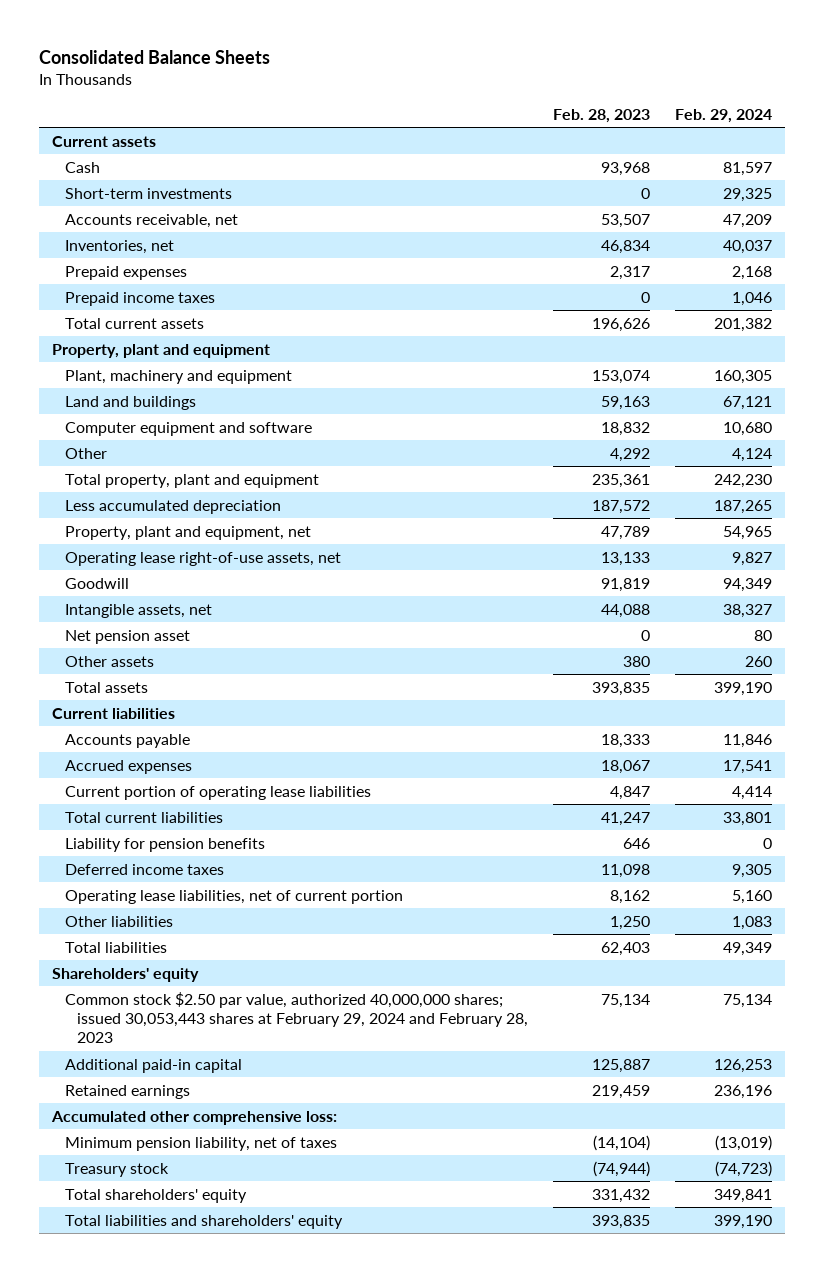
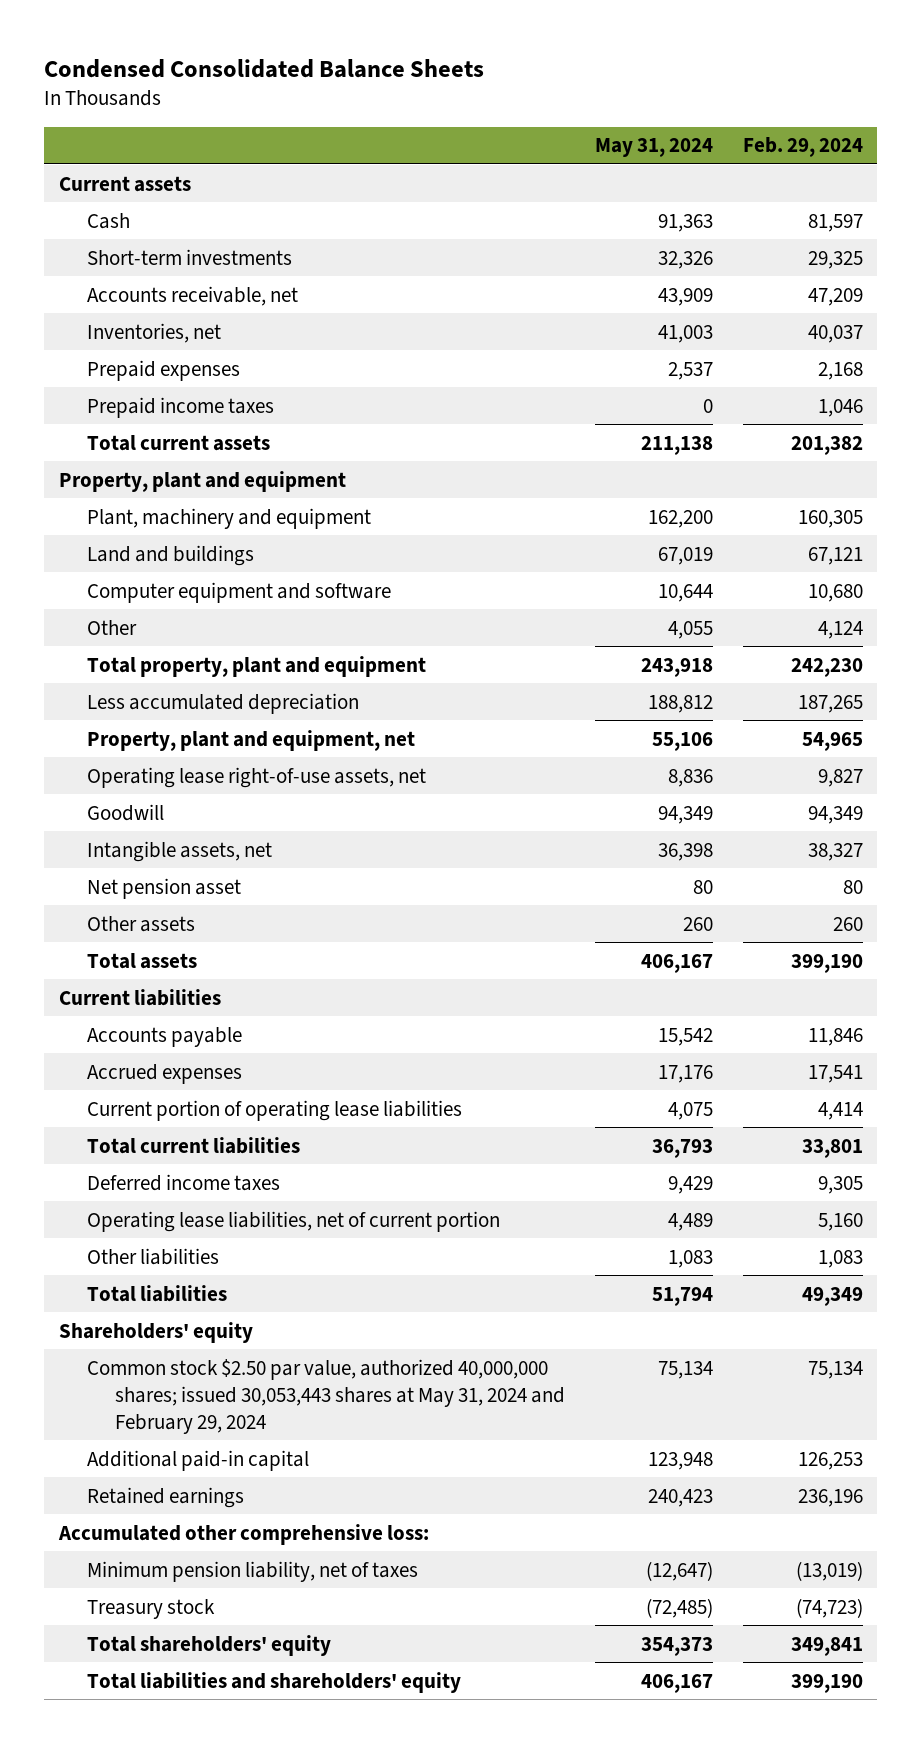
- Consolidated Balance Sheets
+ Condensed Consolidated Balance Sheets
- | Feb. 28, 2023 | Feb. 29, 2024
+ | May 31, 2024 | Feb. 29, 2024
- Liability for pension benefits | 646 | 0
- Common stock $2.50 par value, authorized 40,000,000 shares; issued 30,053,443 shares at February 29, 2024 and February 28, 2023 | 75,134 | 75,134
+ Common stock $2.50 par value, authorized 40,000,000 shares; issued 30,053,443 shares at May 31, 2024 and February 29, 2024 | 75,134 | 75,134

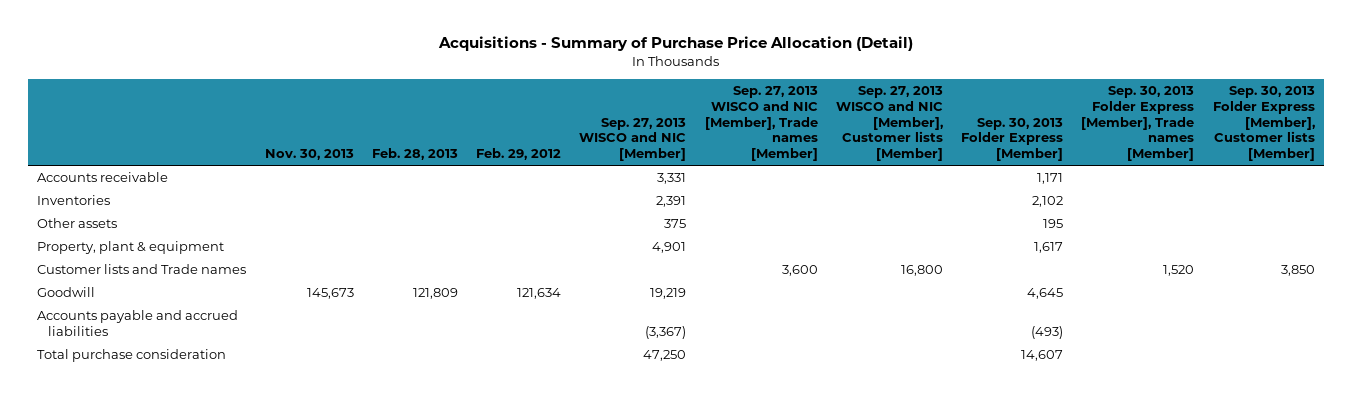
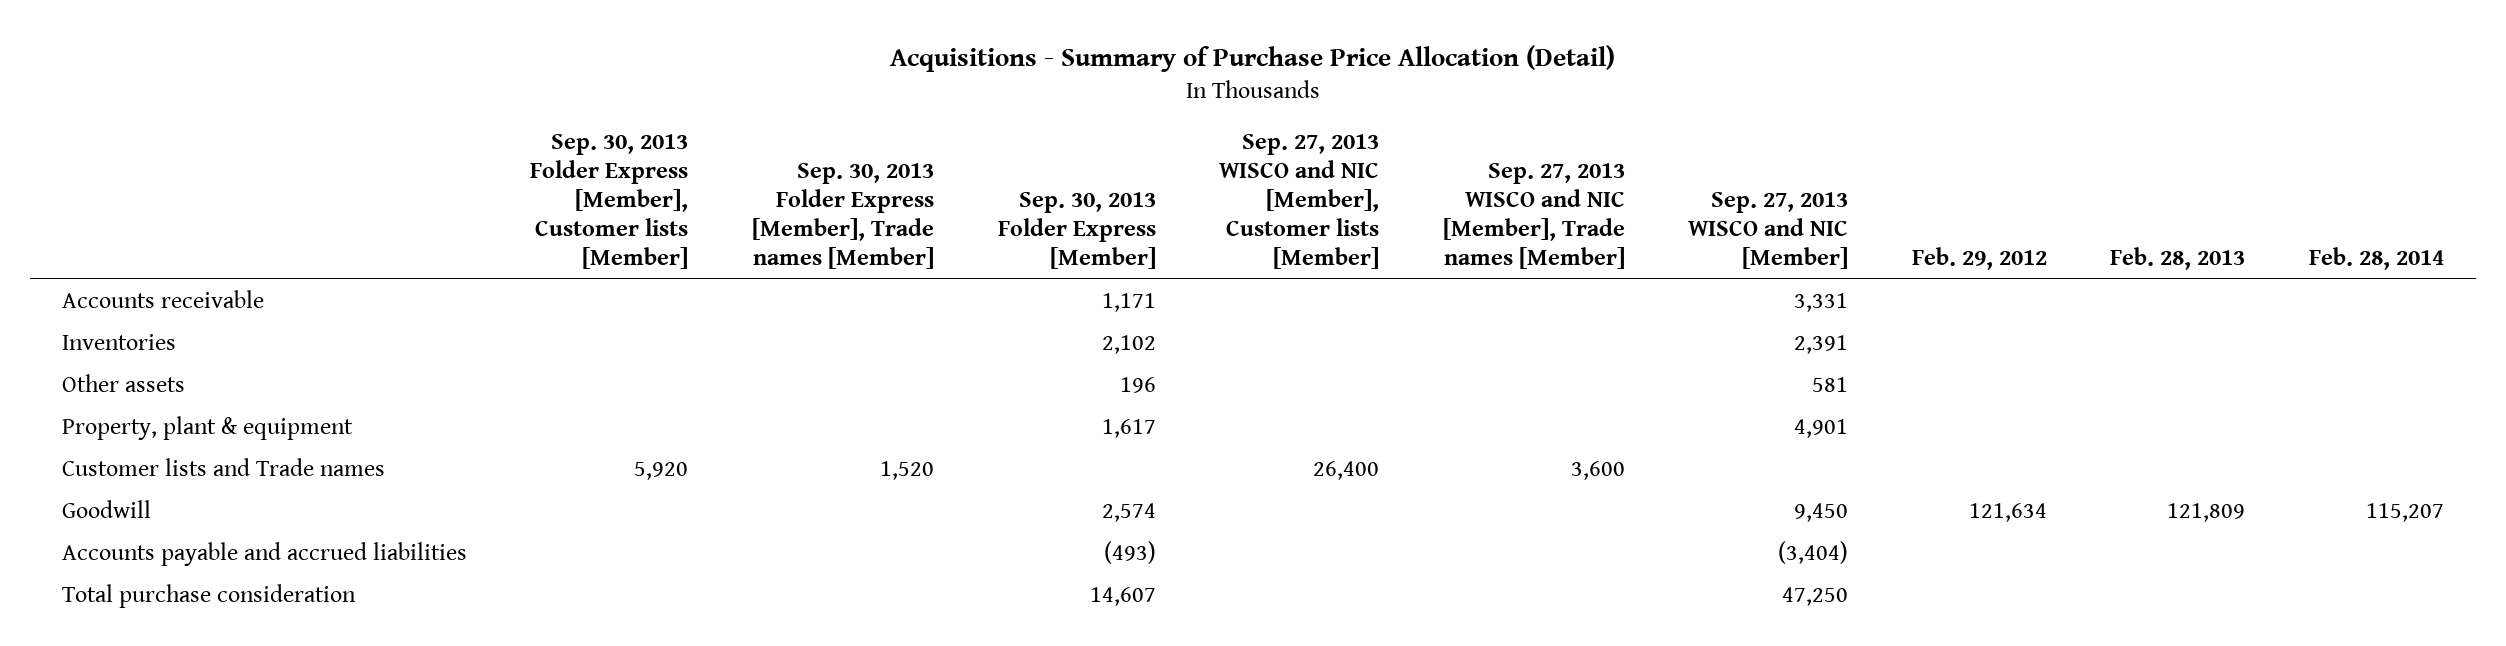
- | Nov. 30, 2013 | Feb. 28, 2013 | Feb. 29, 2012 | Sep. 27, 2013 WISCO and NIC [Member] | Sep. 27, 2013 WISCO and NIC [Member], Trade names [Member] | Sep. 27, 2013 WISCO and NIC [Member], Customer lists [Member] | Sep. 30, 2013 Folder Express [Member] | Sep. 30, 2013 Folder Express [Member], Trade names [Member] | Sep. 30, 2013 Folder Express [Member], Customer lists [Member]
+ | Sep. 30, 2013 Folder Express [Member], Customer lists [Member] | Sep. 30, 2013 Folder Express [Member], Trade names [Member] | Sep. 30, 2013 Folder Express [Member] | Sep. 27, 2013 WISCO and NIC [Member], Customer lists [Member] | Sep. 27, 2013 WISCO and NIC [Member], Trade names [Member] | Sep. 27, 2013 WISCO and NIC [Member] | Feb. 29, 2012 | Feb. 28, 2013 | Feb. 28, 2014
- Other assets | | | | 375 | | | 195 | |
+ Other assets | | | 196 | | | 581 | | |
- Customer lists and Trade names | | | | | 3,600 | 16,800 | | 1,520 | 3,850
- Goodwill | 145,673 | 121,809 | 121,634 | 19,219 | | | 4,645 | |
- Accounts payable and accrued liabilities | | | | (3,367) | | | (493) | |
+ Customer lists and Trade names | 5,920 | 1,520 | | 26,400 | 3,600 | | | |
+ Goodwill | | | 2,574 | | | 9,450 | 121,634 | 121,809 | 115,207
+ Accounts payable and accrued liabilities | | | (493) | | | (3,404) | | |

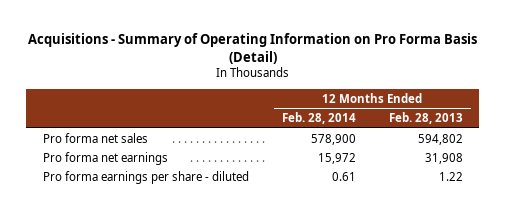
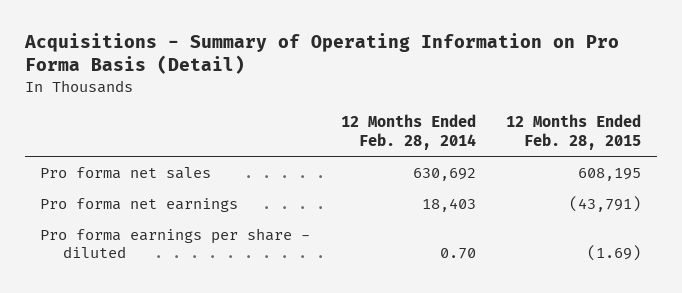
- | 12 Months Ended Feb. 28, 2014 | 12 Months Ended Feb. 28, 2013
+ | 12 Months Ended Feb. 28, 2014 | 12 Months Ended Feb. 28, 2015
- Pro forma net sales | 578,900 | 594,802
- Pro forma net earnings | 15,972 | 31,908
- Pro forma earnings per share - diluted | 0.61 | 1.22
+ Pro forma net sales | 630,692 | 608,195
+ Pro forma net earnings | 18,403 | (43,791)
+ Pro forma earnings per share - diluted | 0.70 | (1.69)

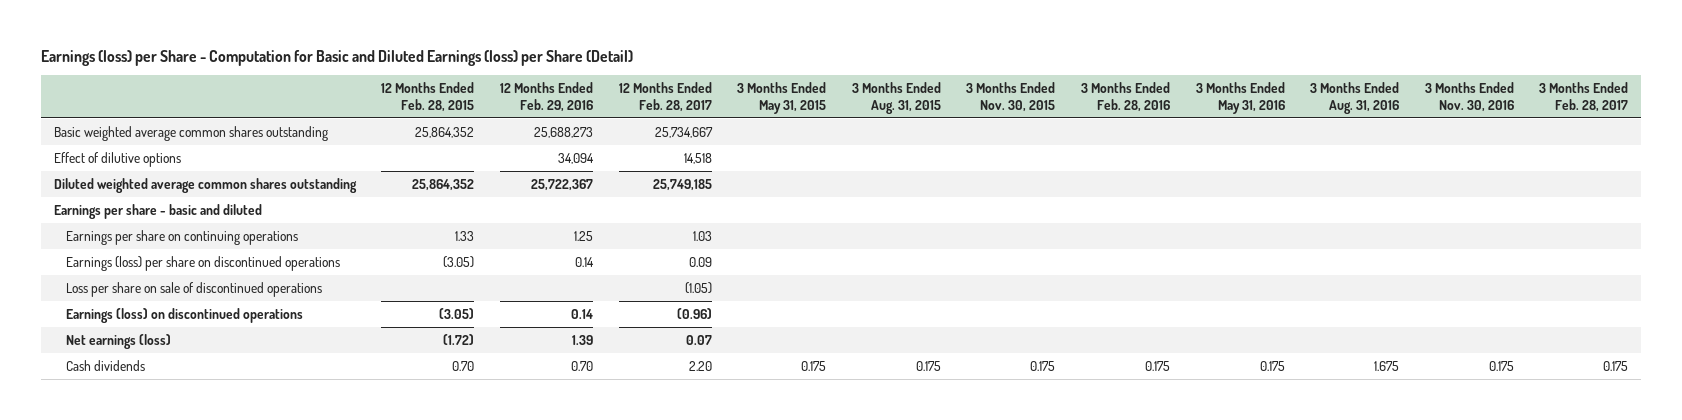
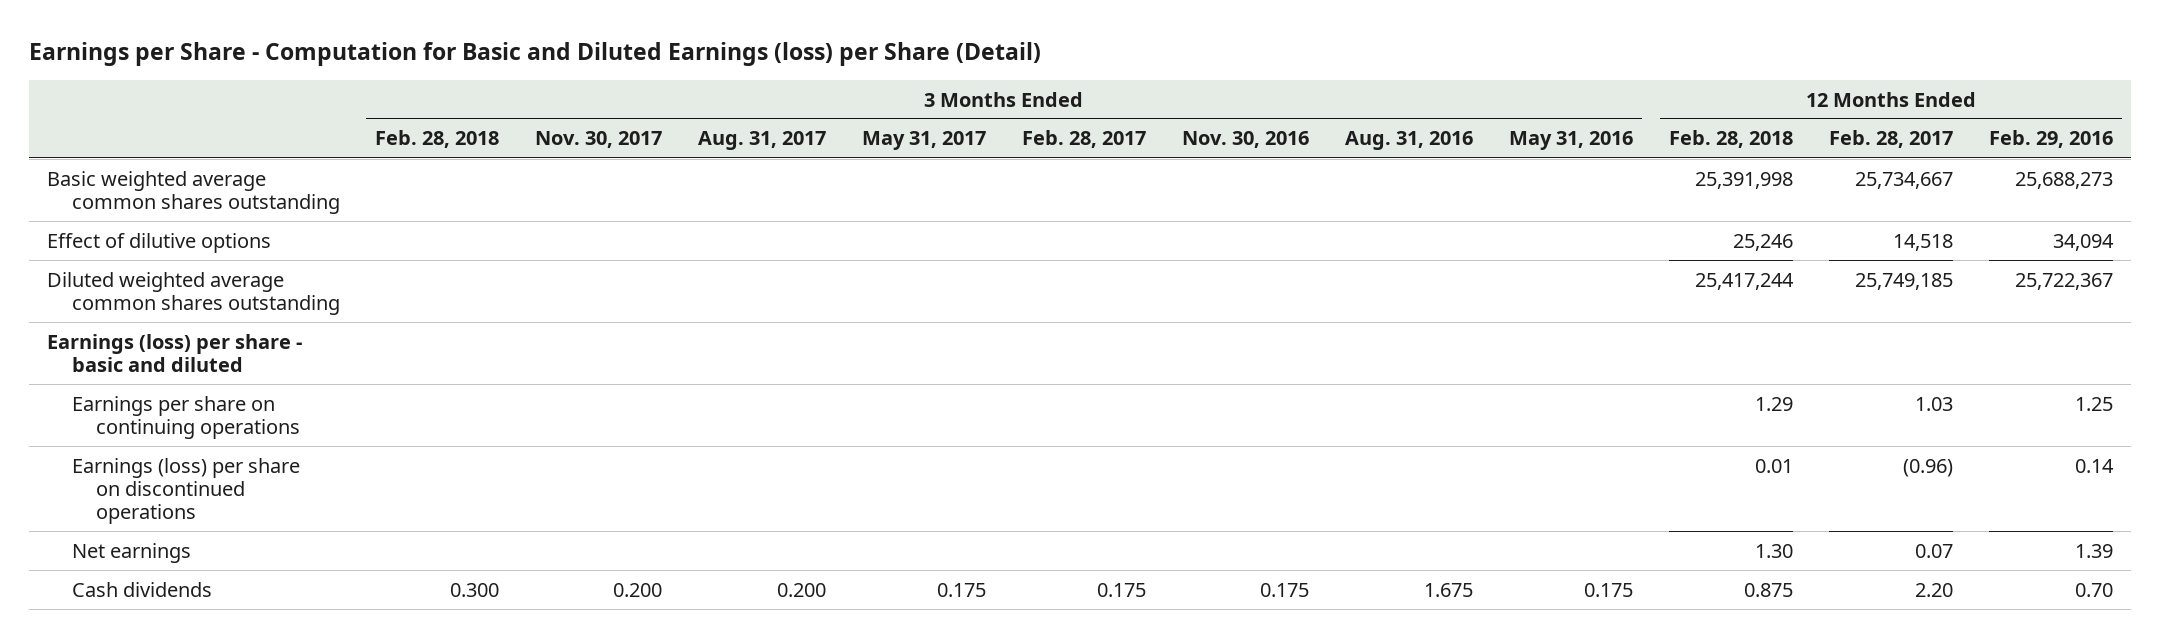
- Earnings (loss) per Share - Computation for Basic and Diluted Earnings (loss) per Share (Detail)
+ Earnings per Share - Computation for Basic and Diluted Earnings (loss) per Share (Detail)
- | 12 Months Ended Feb. 28, 2015 | 12 Months Ended Feb. 29, 2016 | 12 Months Ended Feb. 28, 2017 | 3 Months Ended May 31, 2015 | 3 Months Ended Aug. 31, 2015 | 3 Months Ended Nov. 30, 2015 | 3 Months Ended Feb. 28, 2016 | 3 Months Ended May 31, 2016 | 3 Months Ended Aug. 31, 2016 | 3 Months Ended Nov. 30, 2016 | 3 Months Ended Feb. 28, 2017
+ | 3 Months Ended Feb. 28, 2018 | 3 Months Ended Nov. 30, 2017 | 3 Months Ended Aug. 31, 2017 | 3 Months Ended May 31, 2017 | 3 Months Ended Feb. 28, 2017 | 3 Months Ended Nov. 30, 2016 | 3 Months Ended Aug. 31, 2016 | 3 Months Ended May 31, 2016 | 12 Months Ended Feb. 28, 2018 | 12 Months Ended Feb. 28, 2017 | 12 Months Ended Feb. 29, 2016
- Earnings per share - basic and diluted
+ Earnings (loss) per share - basic and diluted
- Earnings (loss) per share on discontinued operations | (3.05) | 0.14 | 0.09 | | | | | | | |
- Loss per share on sale of discontinued operations | | | (1.05) | | | | | | | |
- Earnings (loss) on discontinued operations | (3.05) | 0.14 | (0.96) | | | | | | | |
- Net earnings (loss) | (1.72) | 1.39 | 0.07 | | | | | | | |
+ Earnings (loss) per share on discontinued operations | | | | | | | | | 0.01 | (0.96) | 0.14
+ Net earnings | | | | | | | | | 1.30 | 0.07 | 1.39

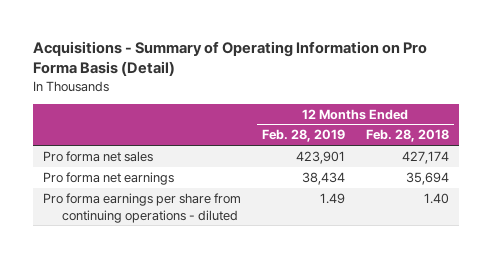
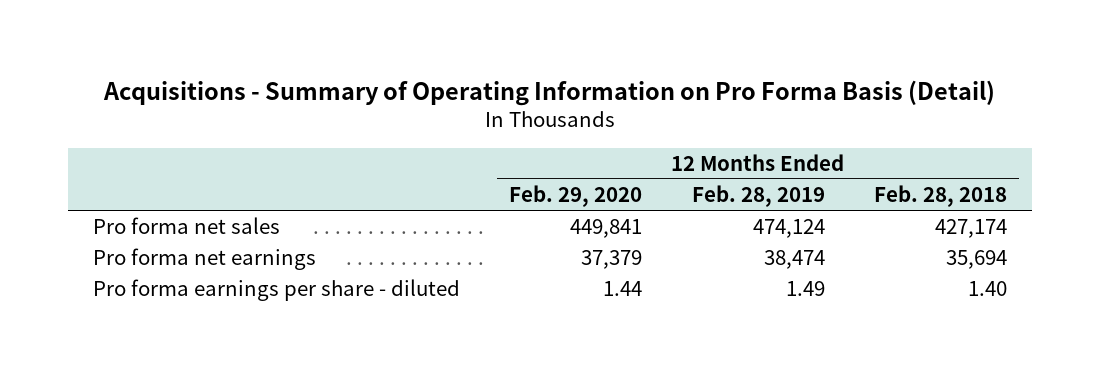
- | 12 Months Ended Feb. 28, 2019 | 12 Months Ended Feb. 28, 2018
+ | 12 Months Ended Feb. 29, 2020 | 12 Months Ended Feb. 28, 2019 | 12 Months Ended Feb. 28, 2018
- Pro forma net sales | 423,901 | 427,174
- Pro forma net earnings | 38,434 | 35,694
- Pro forma earnings per share from continuing operations - diluted | 1.49 | 1.40
+ Pro forma net sales | 449,841 | 474,124 | 427,174
+ Pro forma net earnings | 37,379 | 38,474 | 35,694
+ Pro forma earnings per share - diluted | 1.44 | 1.49 | 1.40

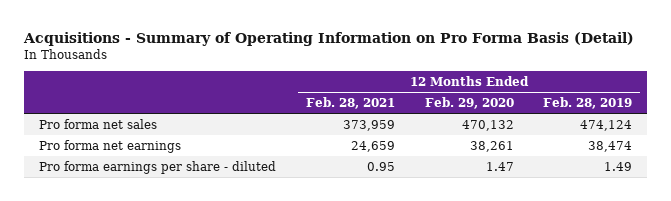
- | 12 Months Ended Feb. 29, 2020 | 12 Months Ended Feb. 28, 2019 | 12 Months Ended Feb. 28, 2018
+ | 12 Months Ended Feb. 28, 2021 | 12 Months Ended Feb. 29, 2020 | 12 Months Ended Feb. 28, 2019
- Pro forma net sales | 449,841 | 474,124 | 427,174
- Pro forma net earnings | 37,379 | 38,474 | 35,694
- Pro forma earnings per share - diluted | 1.44 | 1.49 | 1.40
+ Pro forma net sales | 373,959 | 470,132 | 474,124
+ Pro forma net earnings | 24,659 | 38,261 | 38,474
+ Pro forma earnings per share - diluted | 0.95 | 1.47 | 1.49

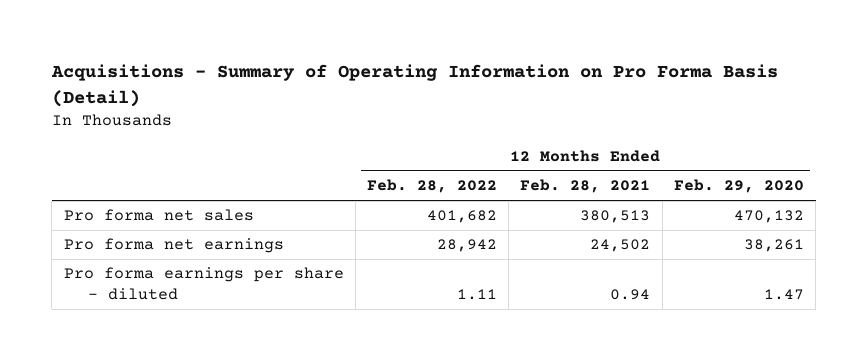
- | 12 Months Ended Feb. 28, 2021 | 12 Months Ended Feb. 29, 2020 | 12 Months Ended Feb. 28, 2019
+ | 12 Months Ended Feb. 28, 2022 | 12 Months Ended Feb. 28, 2021 | 12 Months Ended Feb. 29, 2020
- Pro forma net sales | 373,959 | 470,132 | 474,124
- Pro forma net earnings | 24,659 | 38,261 | 38,474
- Pro forma earnings per share - diluted | 0.95 | 1.47 | 1.49
+ Pro forma net sales | 401,682 | 380,513 | 470,132
+ Pro forma net earnings | 28,942 | 24,502 | 38,261
+ Pro forma earnings per share - diluted | 1.11 | 0.94 | 1.47

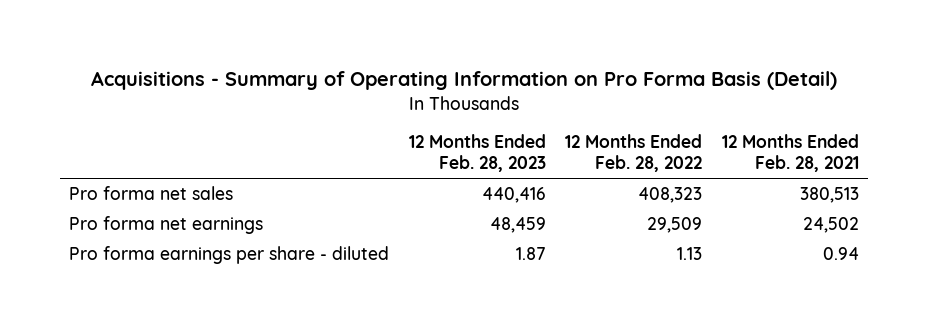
- | 12 Months Ended Feb. 28, 2022 | 12 Months Ended Feb. 28, 2021 | 12 Months Ended Feb. 29, 2020
+ | 12 Months Ended Feb. 28, 2023 | 12 Months Ended Feb. 28, 2022 | 12 Months Ended Feb. 28, 2021
- Pro forma net sales | 401,682 | 380,513 | 470,132
- Pro forma net earnings | 28,942 | 24,502 | 38,261
- Pro forma earnings per share - diluted | 1.11 | 0.94 | 1.47
+ Pro forma net sales | 440,416 | 408,323 | 380,513
+ Pro forma net earnings | 48,459 | 29,509 | 24,502
+ Pro forma earnings per share - diluted | 1.87 | 1.13 | 0.94

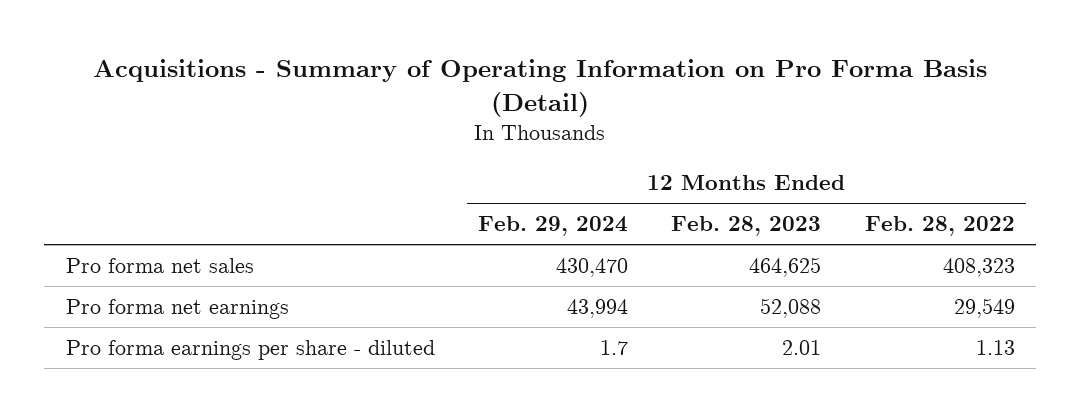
- | 12 Months Ended Feb. 28, 2023 | 12 Months Ended Feb. 28, 2022 | 12 Months Ended Feb. 28, 2021
+ | 12 Months Ended Feb. 29, 2024 | 12 Months Ended Feb. 28, 2023 | 12 Months Ended Feb. 28, 2022
- Pro forma net sales | 440,416 | 408,323 | 380,513
- Pro forma net earnings | 48,459 | 29,509 | 24,502
- Pro forma earnings per share - diluted | 1.87 | 1.13 | 0.94
+ Pro forma net sales | 430,470 | 464,625 | 408,323
+ Pro forma net earnings | 43,994 | 52,088 | 29,549
+ Pro forma earnings per share - diluted | 1.7 | 2.01 | 1.13

